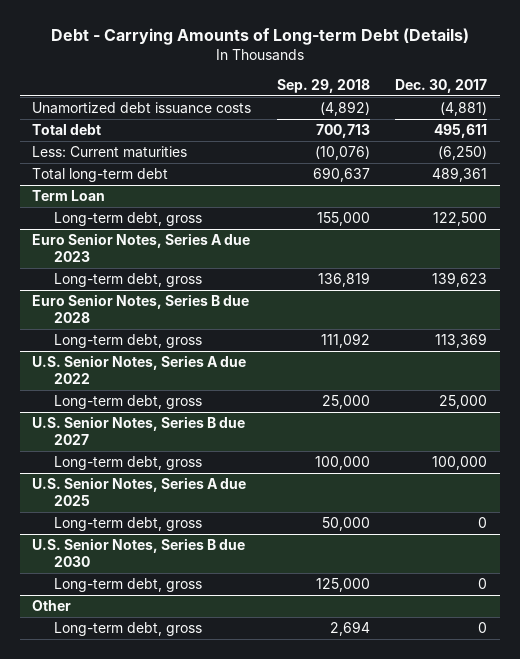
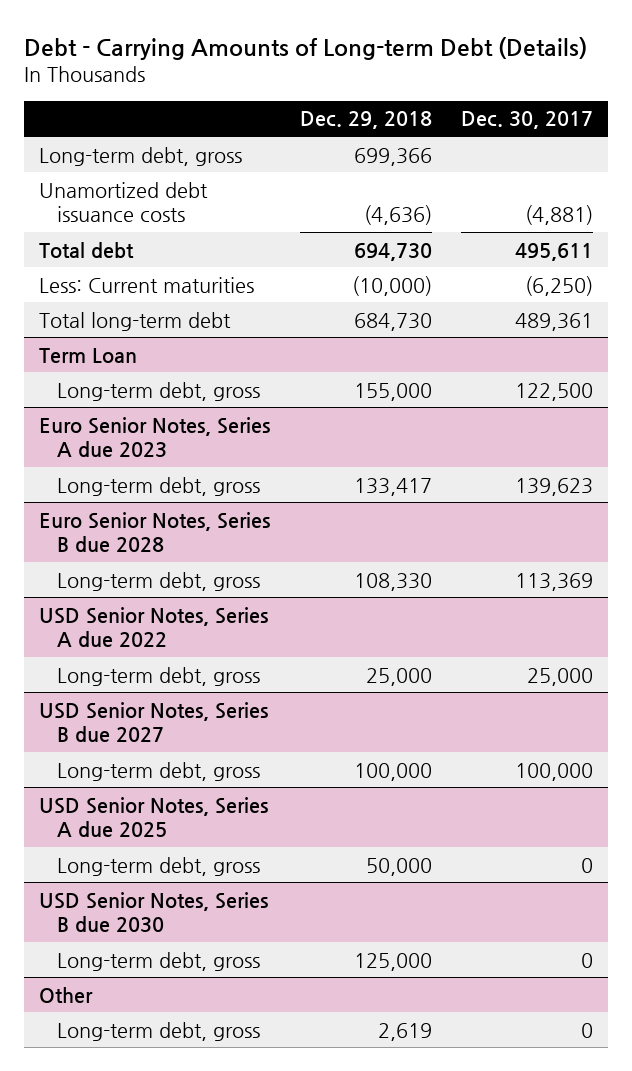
- | Sep. 29, 2018 | Dec. 30, 2017
+ | Dec. 29, 2018 | Dec. 30, 2017
+ Long-term debt, gross | 699,366 |
- U.S. Senior Notes, Series A due 2022
+ USD Senior Notes, Series A due 2022
- U.S. Senior Notes, Series B due 2027
+ USD Senior Notes, Series B due 2027
- U.S. Senior Notes, Series A due 2025
+ USD Senior Notes, Series A due 2025
- U.S. Senior Notes, Series B due 2030
+ USD Senior Notes, Series B due 2030

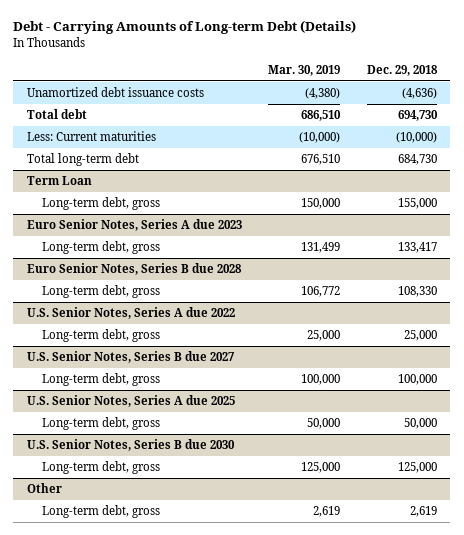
- | Dec. 29, 2018 | Dec. 30, 2017
+ | Mar. 30, 2019 | Dec. 29, 2018
- Long-term debt, gross | 699,366 |
- USD Senior Notes, Series A due 2022
+ U.S. Senior Notes, Series A due 2022
- USD Senior Notes, Series B due 2027
+ U.S. Senior Notes, Series B due 2027
- USD Senior Notes, Series A due 2025
+ U.S. Senior Notes, Series A due 2025
- USD Senior Notes, Series B due 2030
+ U.S. Senior Notes, Series B due 2030

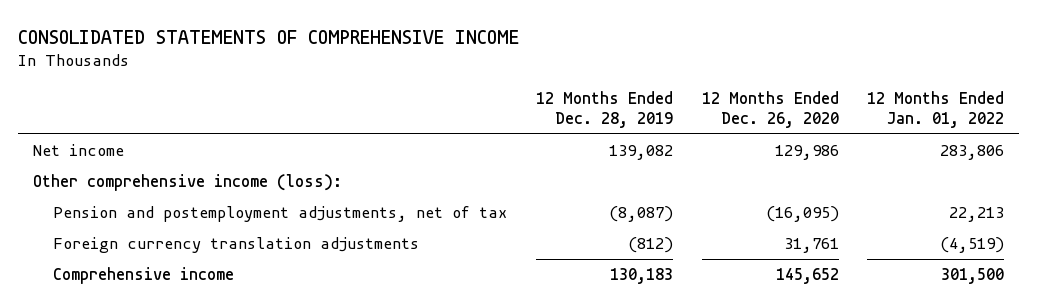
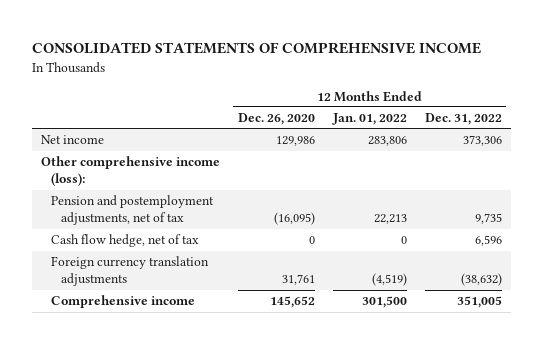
- | 12 Months Ended Dec. 28, 2019 | 12 Months Ended Dec. 26, 2020 | 12 Months Ended Jan. 01, 2022
+ | 12 Months Ended Dec. 26, 2020 | 12 Months Ended Jan. 01, 2022 | 12 Months Ended Dec. 31, 2022
+ Cash flow hedge, net of tax | 0 | 0 | 6,596

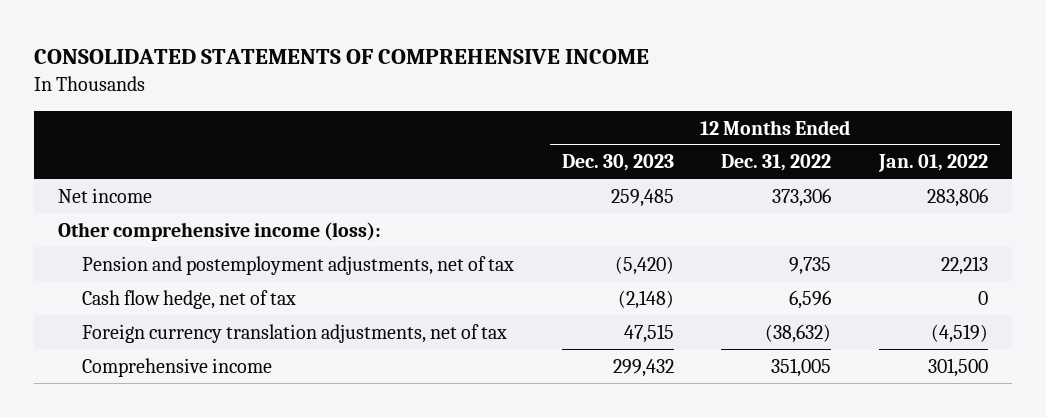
- | 12 Months Ended Dec. 26, 2020 | 12 Months Ended Jan. 01, 2022 | 12 Months Ended Dec. 31, 2022
+ | 12 Months Ended Dec. 30, 2023 | 12 Months Ended Dec. 31, 2022 | 12 Months Ended Jan. 01, 2022
- Foreign currency translation adjustments | 31,761 | (4,519) | (38,632)
+ Foreign currency translation adjustments, net of tax | 47,515 | (38,632) | (4,519)

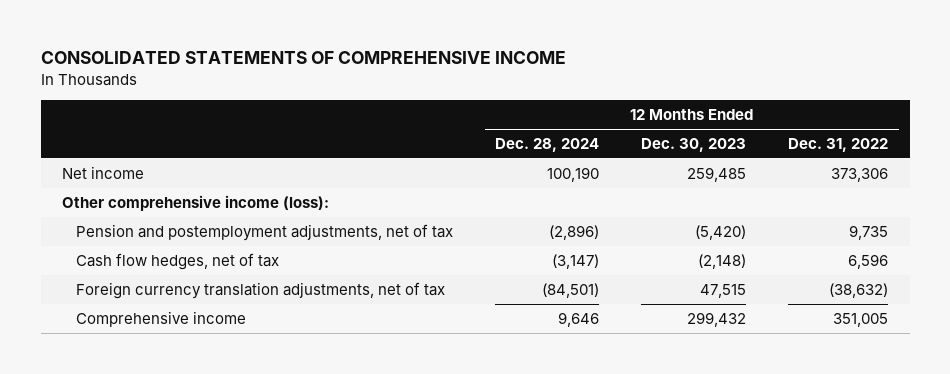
- | 12 Months Ended Dec. 30, 2023 | 12 Months Ended Dec. 31, 2022 | 12 Months Ended Jan. 01, 2022
+ | 12 Months Ended Dec. 28, 2024 | 12 Months Ended Dec. 30, 2023 | 12 Months Ended Dec. 31, 2022
- Cash flow hedge, net of tax | (2,148) | 6,596 | 0
+ Cash flow hedges, net of tax | (3,147) | (2,148) | 6,596

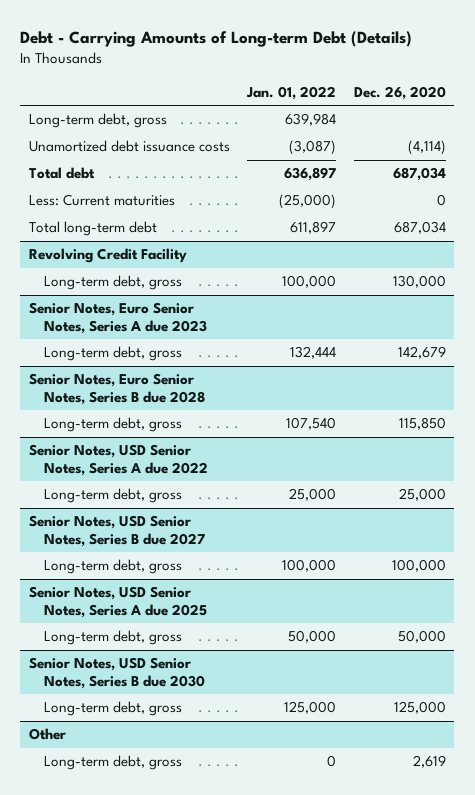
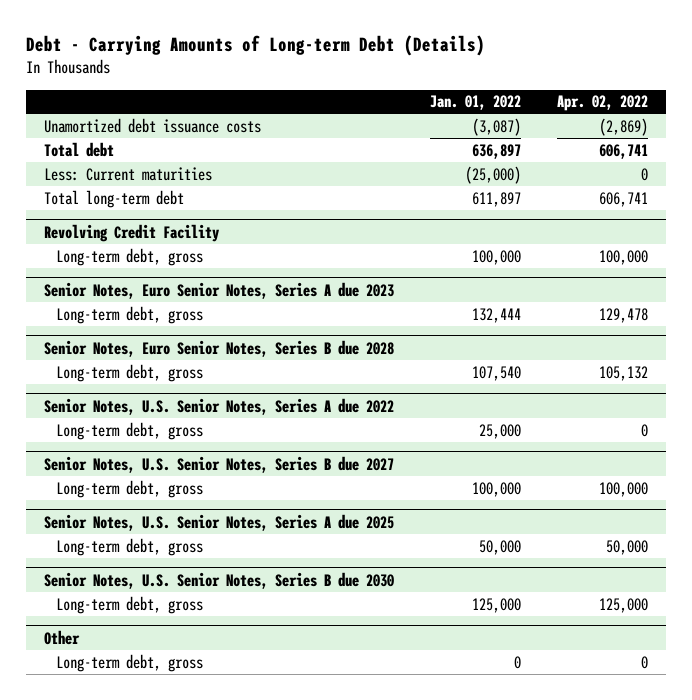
- | Jan. 01, 2022 | Dec. 26, 2020
+ | Jan. 01, 2022 | Apr. 02, 2022
- Long-term debt, gross | 639,984 |
- Senior Notes, USD Senior Notes, Series A due 2022
+ Senior Notes, U.S. Senior Notes, Series A due 2022
- Senior Notes, USD Senior Notes, Series B due 2027
+ Senior Notes, U.S. Senior Notes, Series B due 2027
- Senior Notes, USD Senior Notes, Series A due 2025
+ Senior Notes, U.S. Senior Notes, Series A due 2025
- Senior Notes, USD Senior Notes, Series B due 2030
+ Senior Notes, U.S. Senior Notes, Series B due 2030

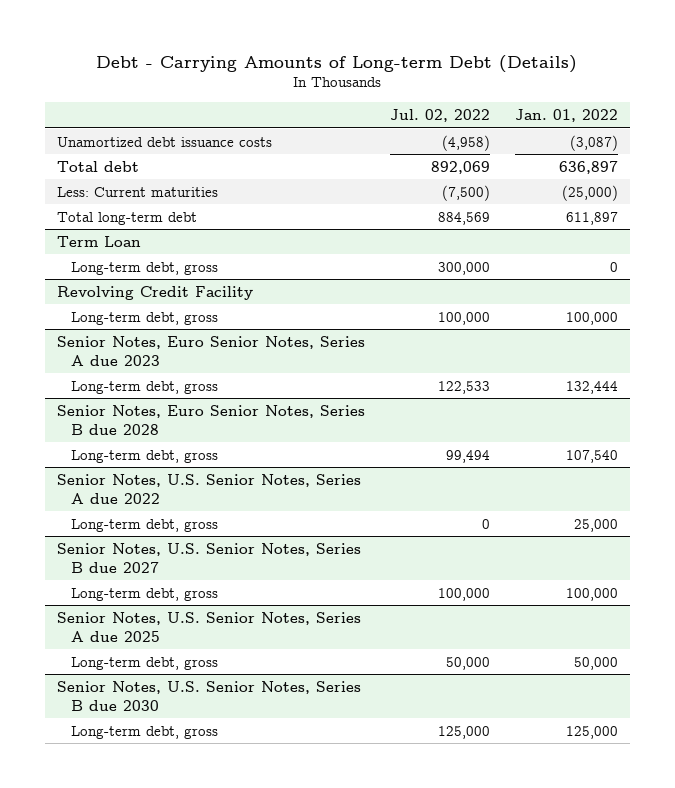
- | Jan. 01, 2022 | Apr. 02, 2022
+ | Jul. 02, 2022 | Jan. 01, 2022
+ Term Loan
+ Long-term debt, gross | 300,000 | 0
- Other
- Long-term debt, gross | 0 | 0

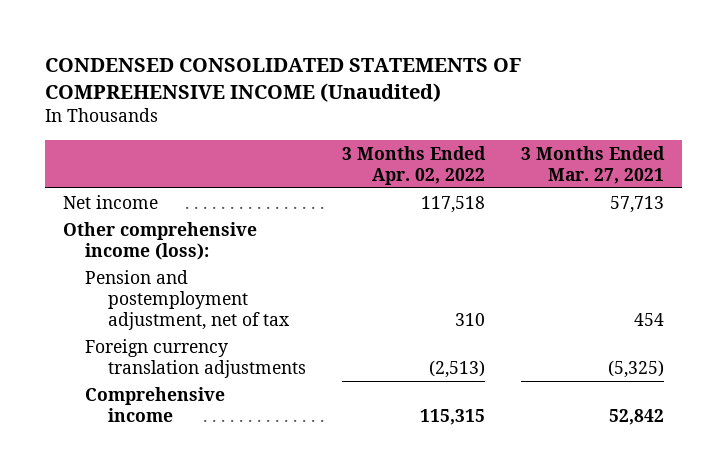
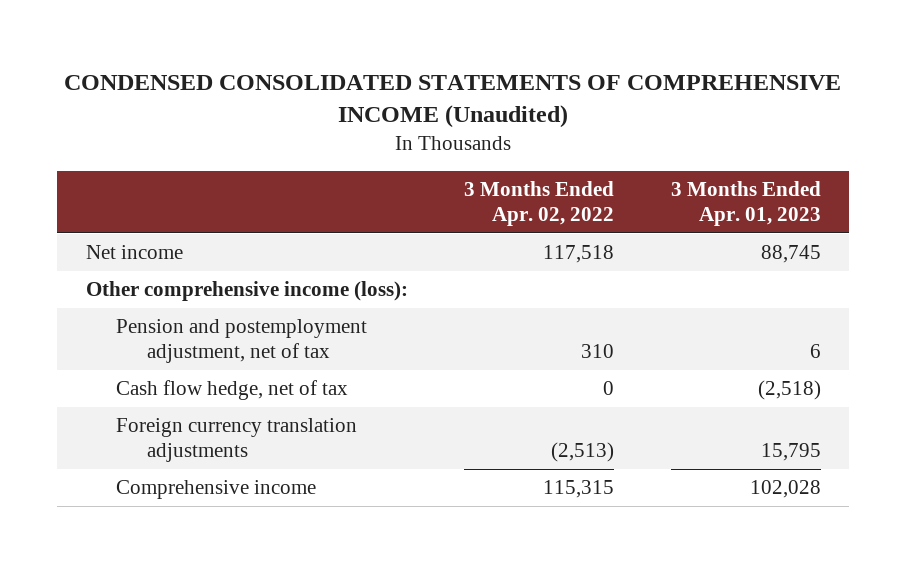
- | 3 Months Ended Apr. 02, 2022 | 3 Months Ended Mar. 27, 2021
+ | 3 Months Ended Apr. 02, 2022 | 3 Months Ended Apr. 01, 2023
+ Cash flow hedge, net of tax | 0 | (2,518)

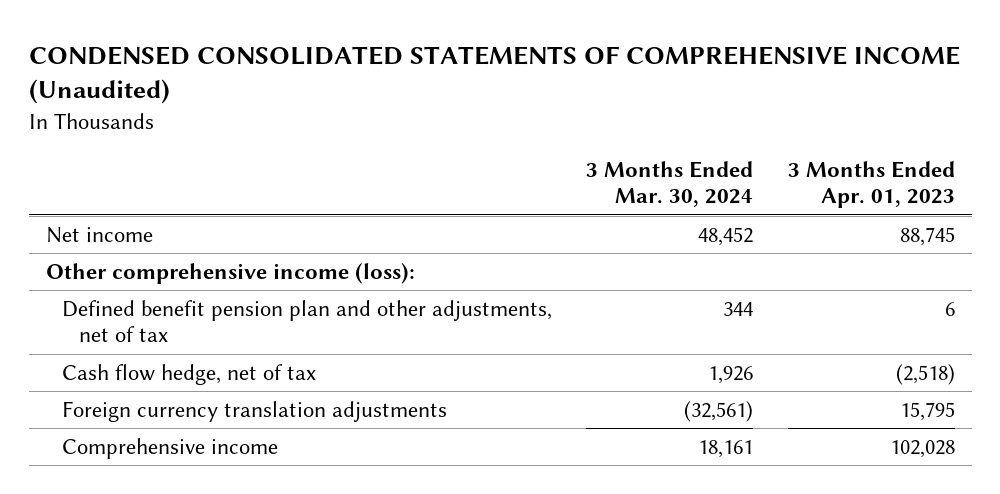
- | 3 Months Ended Apr. 02, 2022 | 3 Months Ended Apr. 01, 2023
+ | 3 Months Ended Mar. 30, 2024 | 3 Months Ended Apr. 01, 2023
- Pension and postemployment adjustment, net of tax | 310 | 6
+ Defined benefit pension plan and other adjustments, net of tax | 344 | 6

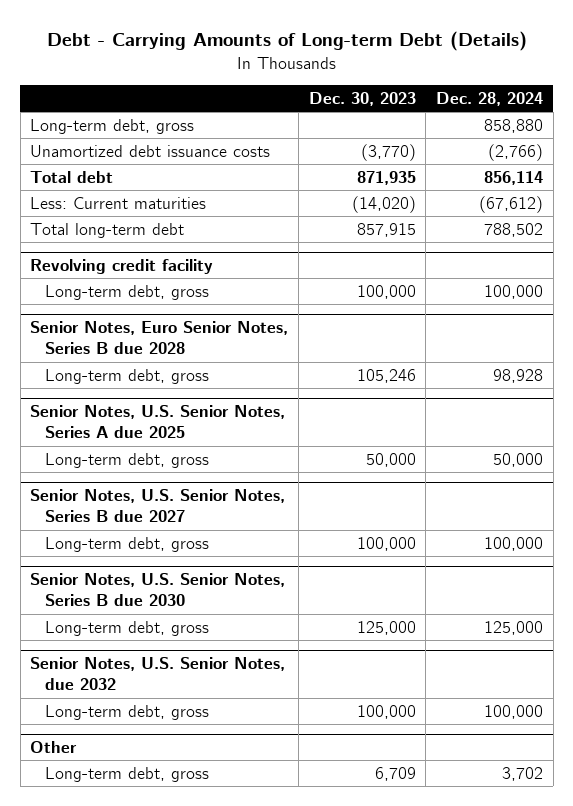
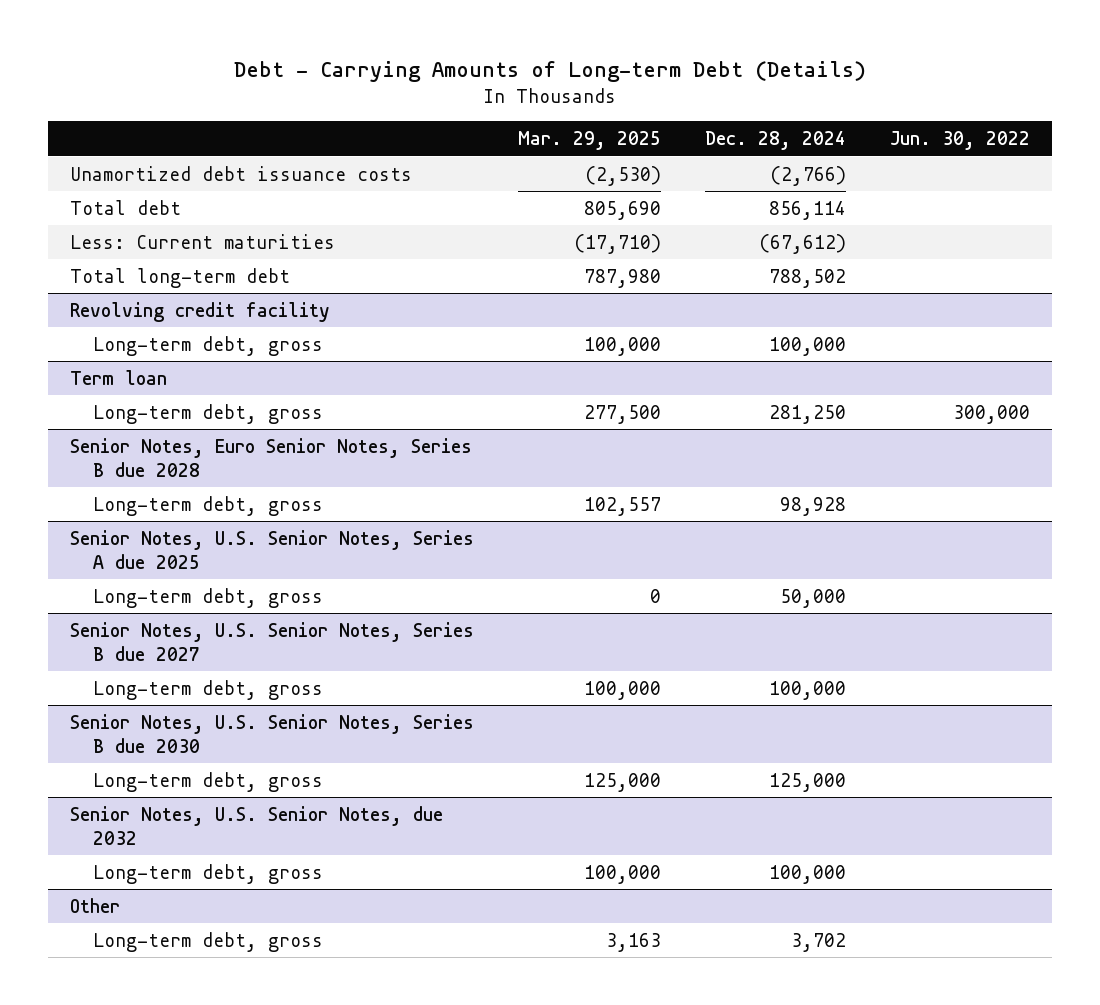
- | Dec. 30, 2023 | Dec. 28, 2024
+ | Mar. 29, 2025 | Dec. 28, 2024 | Jun. 30, 2022
- Long-term debt, gross | | 858,880
+ Term loan
+ Long-term debt, gross | 277,500 | 281,250 | 300,000

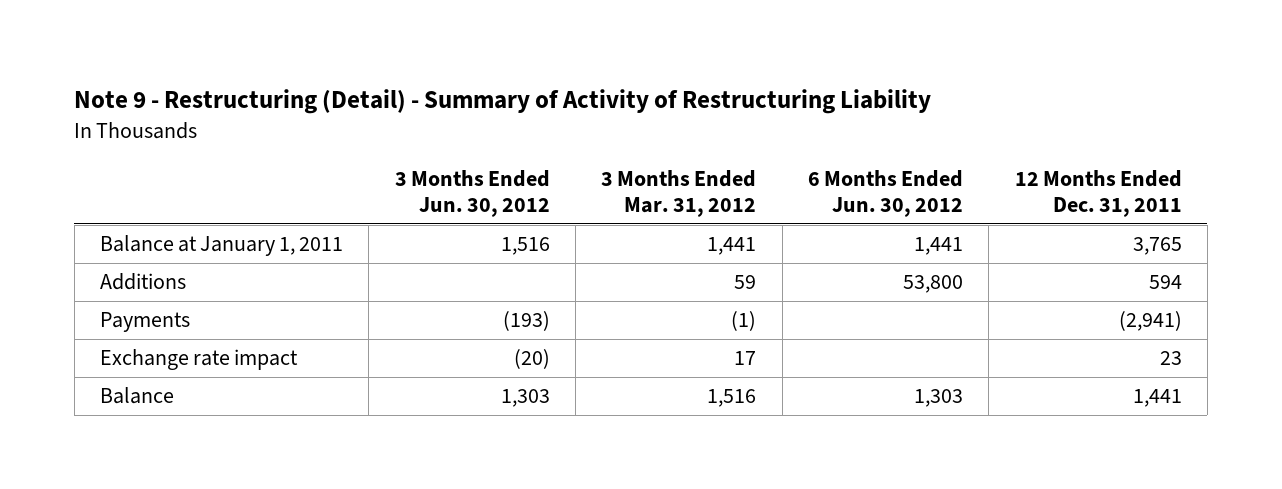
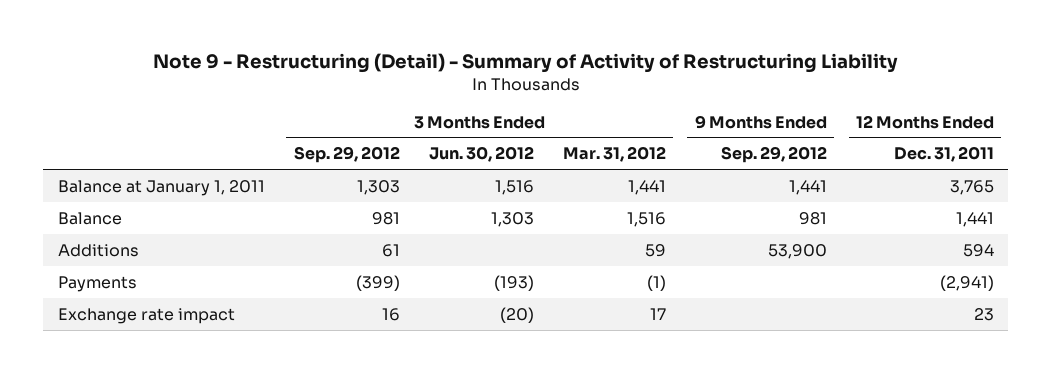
- | 3 Months Ended Jun. 30, 2012 | 3 Months Ended Mar. 31, 2012 | 6 Months Ended Jun. 30, 2012 | 12 Months Ended Dec. 31, 2011
+ | 3 Months Ended Sep. 29, 2012 | 3 Months Ended Jun. 30, 2012 | 3 Months Ended Mar. 31, 2012 | 9 Months Ended Sep. 29, 2012 | 12 Months Ended Dec. 31, 2011
moved up: Balance | 981 | 1,303 | 1,516 | 981 | 1,441

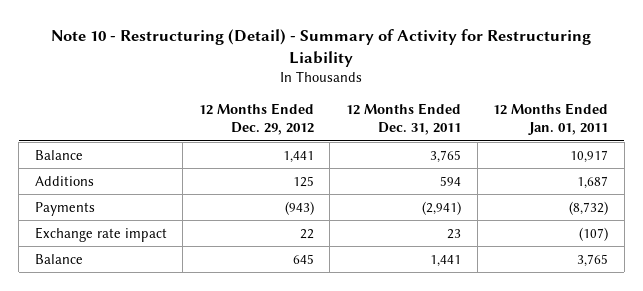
- Note 9 - Restructuring (Detail) - Summary of Activity of Restructuring Liability
+ Note 10 - Restructuring (Detail) - Summary of Activity for Restructuring Liability
- | 3 Months Ended Sep. 29, 2012 | 3 Months Ended Jun. 30, 2012 | 3 Months Ended Mar. 31, 2012 | 9 Months Ended Sep. 29, 2012 | 12 Months Ended Dec. 31, 2011
+ | 12 Months Ended Dec. 29, 2012 | 12 Months Ended Dec. 31, 2011 | 12 Months Ended Jan. 01, 2011
- Balance at January 1, 2011 | 1,303 | 1,516 | 1,441 | 1,441 | 3,765
+ Balance | 1,441 | 3,765 | 10,917
moved down: Balance | 645 | 1,441 | 3,765

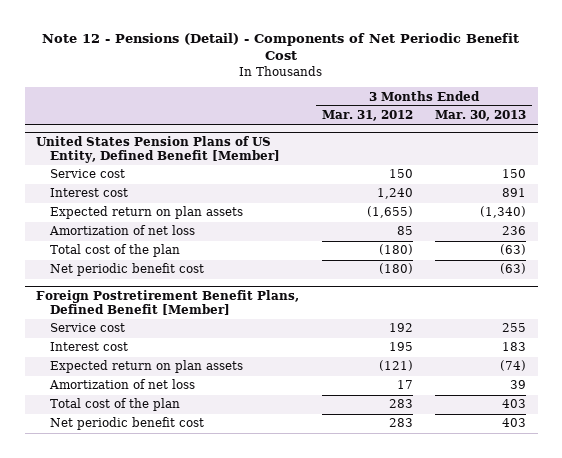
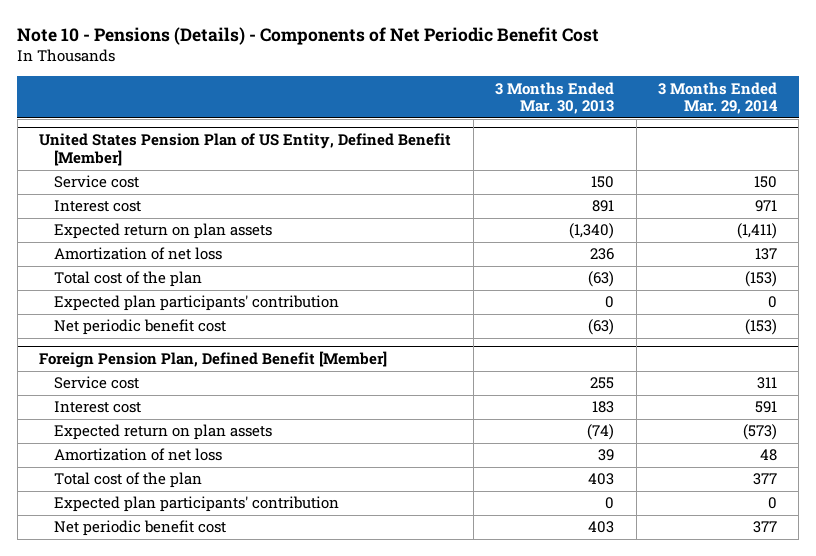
- Note 12 - Pensions (Detail) - Components of Net Periodic Benefit Cost
+ Note 10 - Pensions (Details) - Components of Net Periodic Benefit Cost
- | 3 Months Ended Mar. 31, 2012 | 3 Months Ended Mar. 30, 2013
+ | 3 Months Ended Mar. 30, 2013 | 3 Months Ended Mar. 29, 2014
- United States Pension Plans of US Entity, Defined Benefit [Member]
+ United States Pension Plan of US Entity, Defined Benefit [Member]
+ Expected plan participants' contribution | 0 | 0
- Foreign Postretirement Benefit Plans, Defined Benefit [Member]
+ Foreign Pension Plan, Defined Benefit [Member]
+ Expected plan participants' contribution | 0 | 0

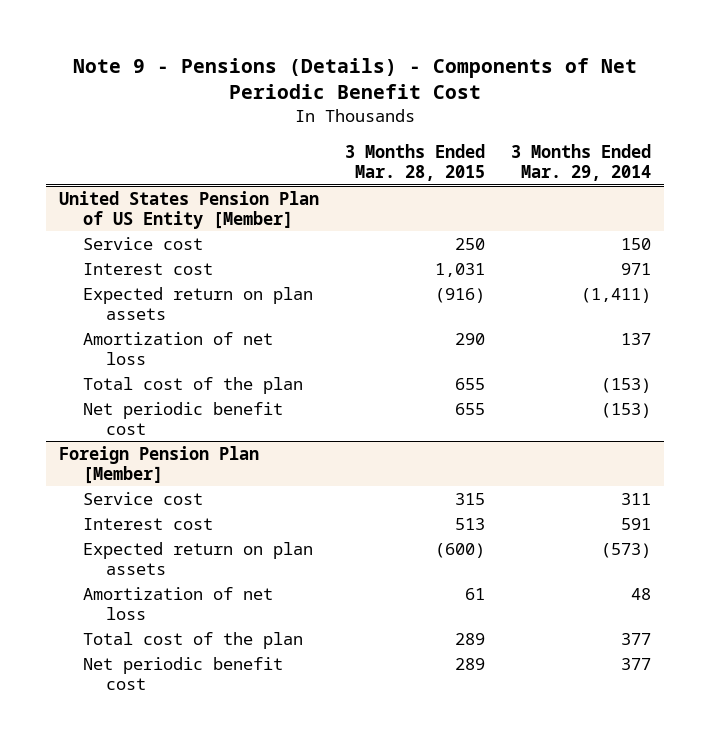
- Note 10 - Pensions (Details) - Components of Net Periodic Benefit Cost
+ Note 9 - Pensions (Details) - Components of Net Periodic Benefit Cost
- | 3 Months Ended Mar. 30, 2013 | 3 Months Ended Mar. 29, 2014
+ | 3 Months Ended Mar. 28, 2015 | 3 Months Ended Mar. 29, 2014
- United States Pension Plan of US Entity, Defined Benefit [Member]
+ United States Pension Plan of US Entity [Member]
- Expected plan participants' contribution | 0 | 0
- Foreign Pension Plan, Defined Benefit [Member]
+ Foreign Pension Plan [Member]
- Expected plan participants' contribution | 0 | 0

